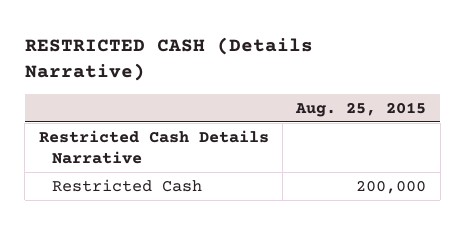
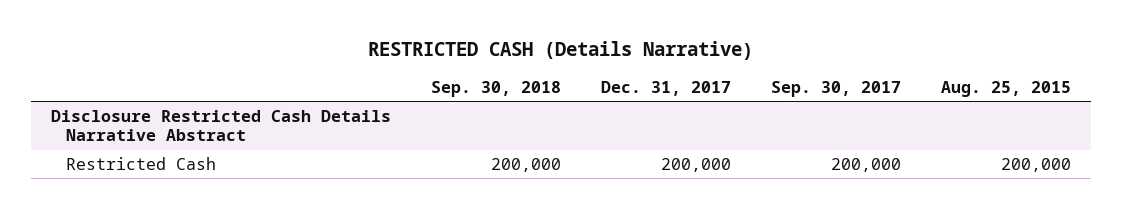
- | Aug. 25, 2015
+ | Sep. 30, 2018 | Dec. 31, 2017 | Sep. 30, 2017 | Aug. 25, 2015
- Restricted Cash Details Narrative
+ Disclosure Restricted Cash Details Narrative Abstract

